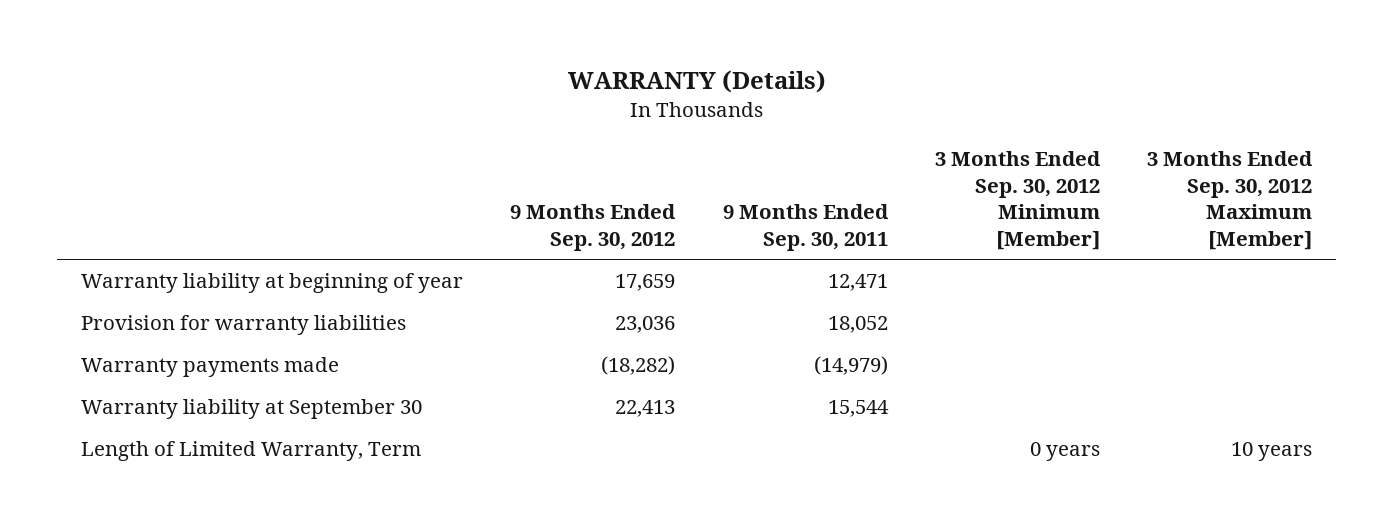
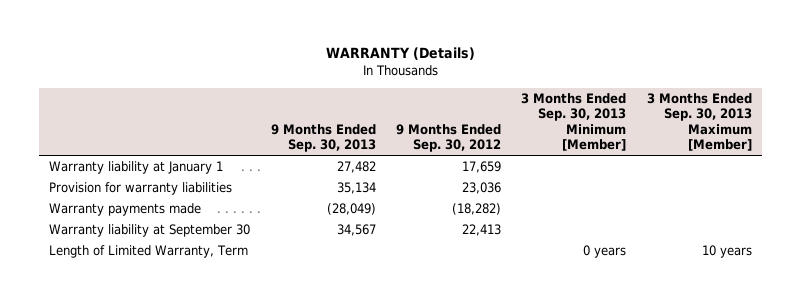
- | 9 Months Ended Sep. 30, 2012 | 9 Months Ended Sep. 30, 2011 | 3 Months Ended Sep. 30, 2012 Minimum [Member] | 3 Months Ended Sep. 30, 2012 Maximum [Member]
+ | 9 Months Ended Sep. 30, 2013 | 9 Months Ended Sep. 30, 2012 | 3 Months Ended Sep. 30, 2013 Minimum [Member] | 3 Months Ended Sep. 30, 2013 Maximum [Member]
- Warranty liability at beginning of year | 17,659 | 12,471 | |
+ Warranty liability at January 1 | 27,482 | 17,659 | |

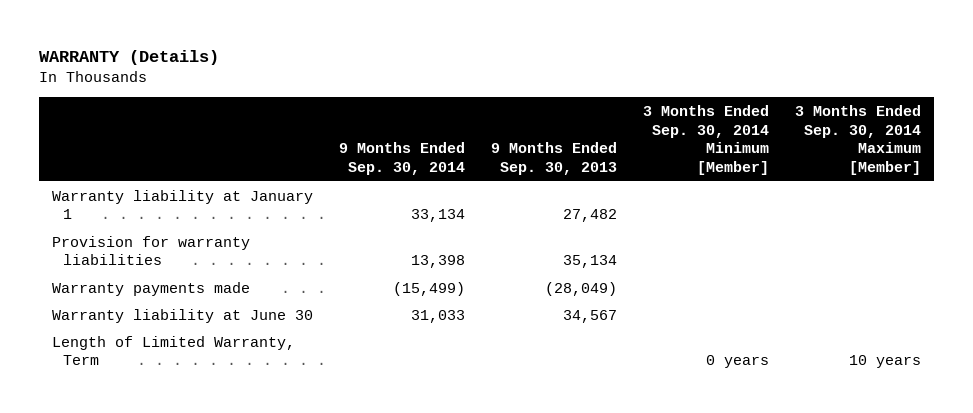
- | 9 Months Ended Sep. 30, 2013 | 9 Months Ended Sep. 30, 2012 | 3 Months Ended Sep. 30, 2013 Minimum [Member] | 3 Months Ended Sep. 30, 2013 Maximum [Member]
+ | 9 Months Ended Sep. 30, 2014 | 9 Months Ended Sep. 30, 2013 | 3 Months Ended Sep. 30, 2014 Minimum [Member] | 3 Months Ended Sep. 30, 2014 Maximum [Member]
- Warranty liability at September 30 | 34,567 | 22,413 | |
+ Warranty liability at June 30 | 31,033 | 34,567 | |

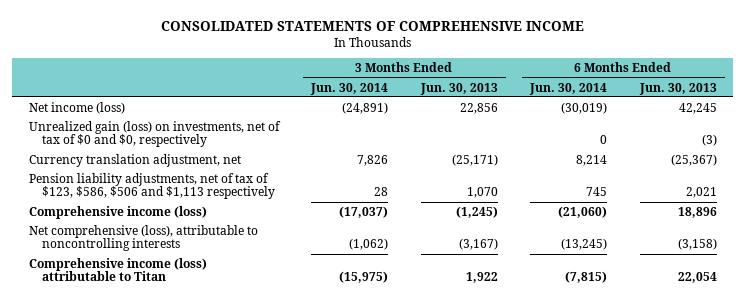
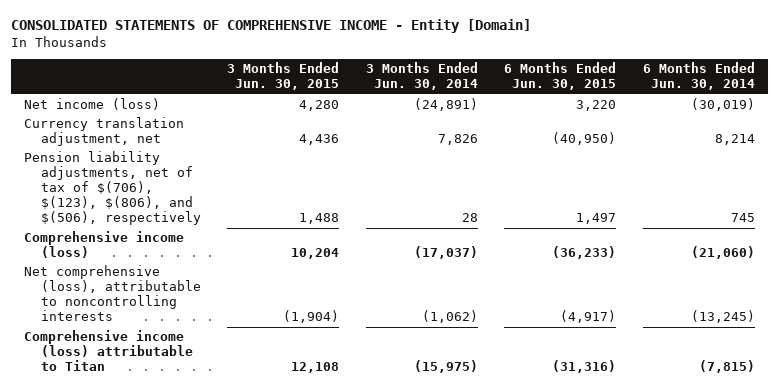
- CONSOLIDATED STATEMENTS OF COMPREHENSIVE INCOME
+ CONSOLIDATED STATEMENTS OF COMPREHENSIVE INCOME - Entity [Domain]
- | 3 Months Ended Jun. 30, 2014 | 3 Months Ended Jun. 30, 2013 | 6 Months Ended Jun. 30, 2014 | 6 Months Ended Jun. 30, 2013
+ | 3 Months Ended Jun. 30, 2015 | 3 Months Ended Jun. 30, 2014 | 6 Months Ended Jun. 30, 2015 | 6 Months Ended Jun. 30, 2014
- Unrealized gain (loss) on investments, net of tax of $0 and $0, respectively | | | 0 | (3)
- Pension liability adjustments, net of tax of $123, $586, $506 and $1,113 respectively | 28 | 1,070 | 745 | 2,021
+ Pension liability adjustments, net of tax of $(706), $(123), $(806), and $(506), respectively | 1,488 | 28 | 1,497 | 745

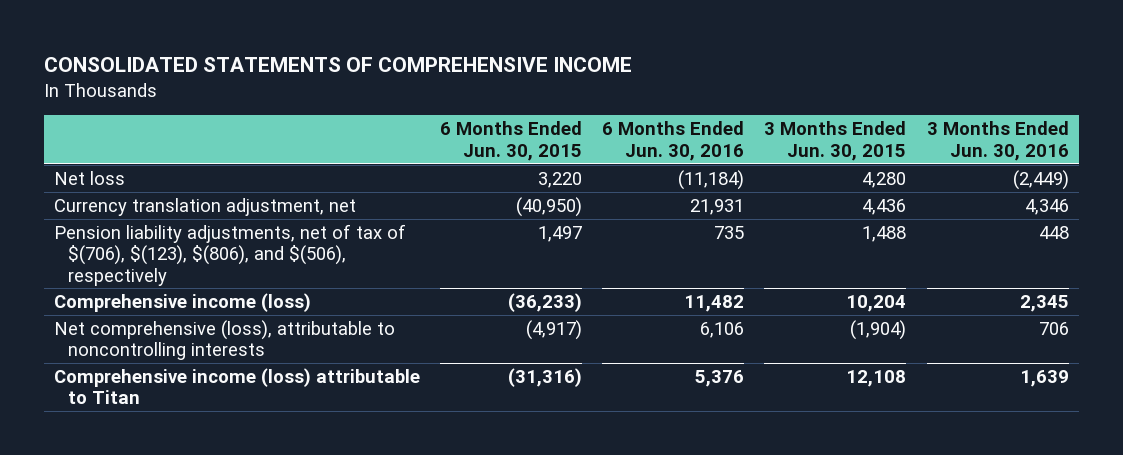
- CONSOLIDATED STATEMENTS OF COMPREHENSIVE INCOME - Entity [Domain]
+ CONSOLIDATED STATEMENTS OF COMPREHENSIVE INCOME
- | 3 Months Ended Jun. 30, 2015 | 3 Months Ended Jun. 30, 2014 | 6 Months Ended Jun. 30, 2015 | 6 Months Ended Jun. 30, 2014
+ | 6 Months Ended Jun. 30, 2015 | 6 Months Ended Jun. 30, 2016 | 3 Months Ended Jun. 30, 2015 | 3 Months Ended Jun. 30, 2016
- Net income (loss) | 4,280 | (24,891) | 3,220 | (30,019)
+ Net loss | 3,220 | (11,184) | 4,280 | (2,449)

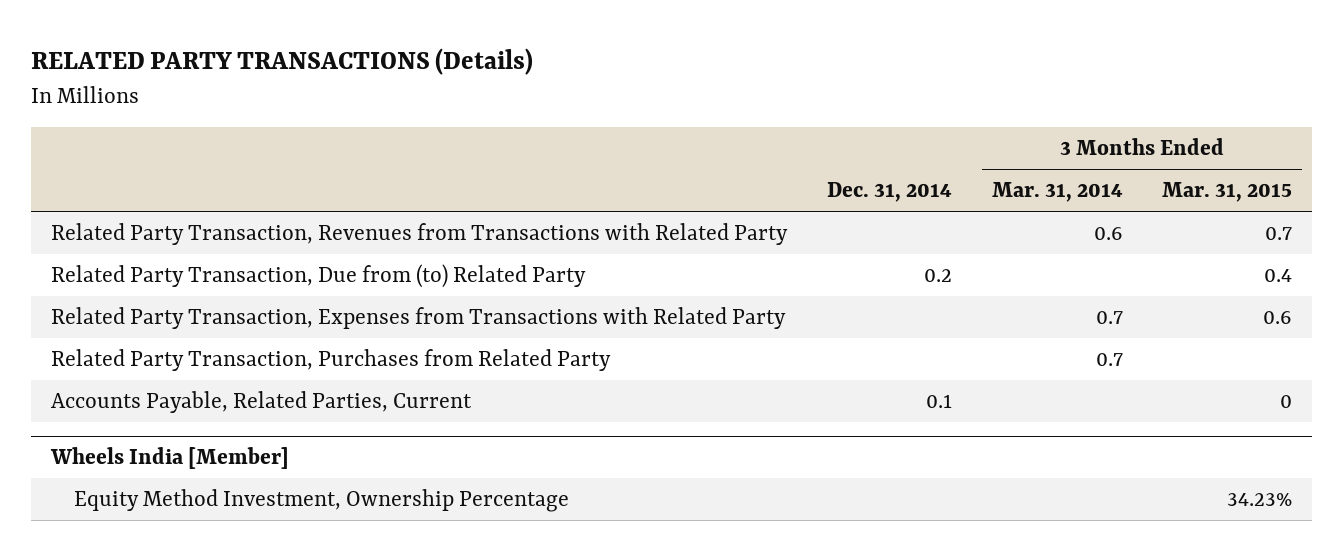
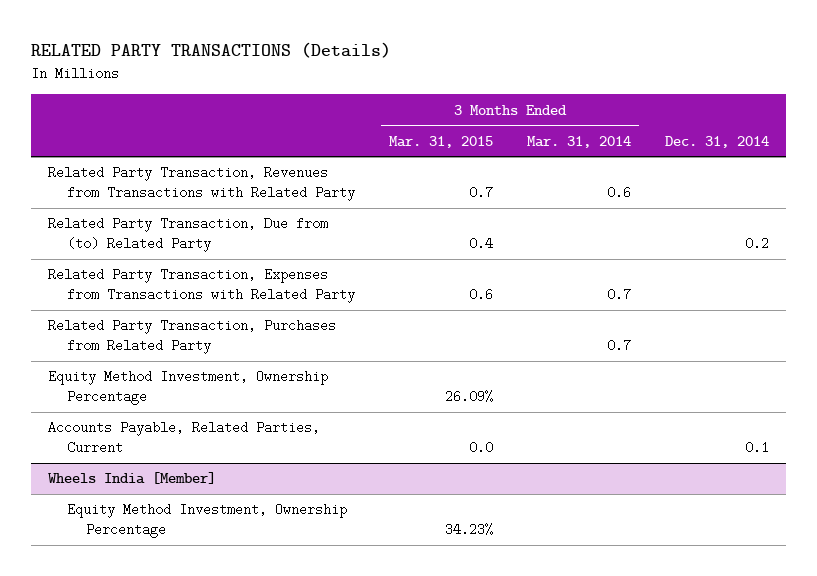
- | Dec. 31, 2014 | 3 Months Ended Mar. 31, 2014 | 3 Months Ended Mar. 31, 2015
+ | 3 Months Ended Mar. 31, 2015 | 3 Months Ended Mar. 31, 2014 | Dec. 31, 2014
- Accounts Payable, Related Parties, Current | 0.1 | | 0
+ Equity Method Investment, Ownership Percentage | 26.09% | |
+ Accounts Payable, Related Parties, Current | 0.0 | | 0.1

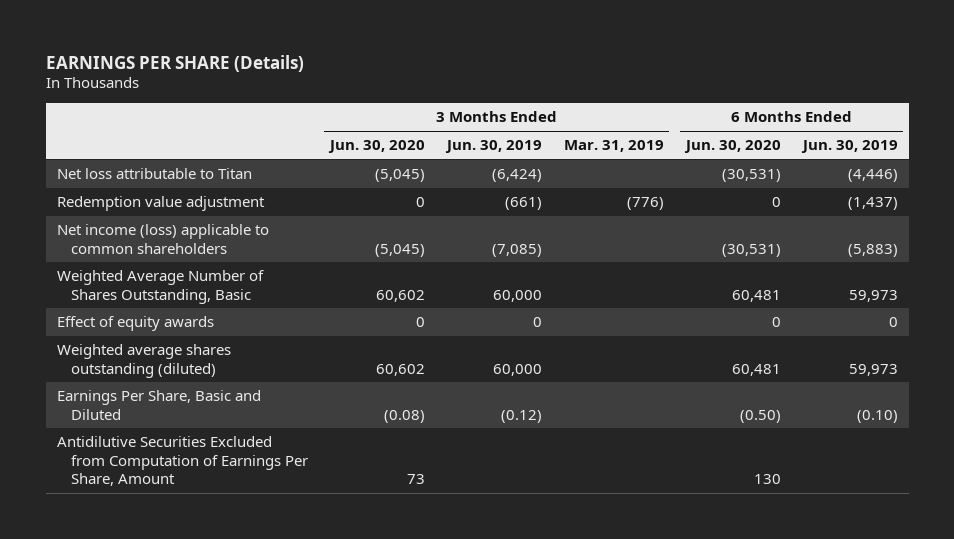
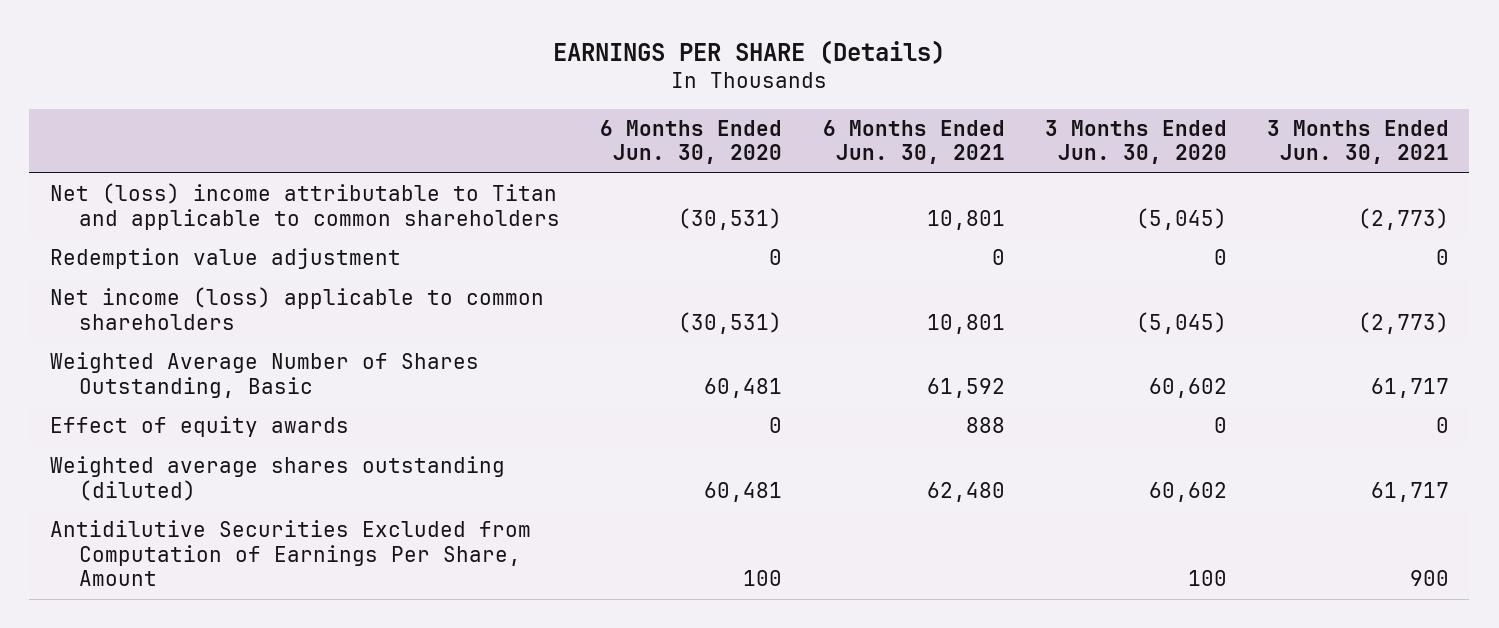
- | 3 Months Ended Jun. 30, 2020 | 3 Months Ended Jun. 30, 2019 | 3 Months Ended Mar. 31, 2019 | 6 Months Ended Jun. 30, 2020 | 6 Months Ended Jun. 30, 2019
+ | 6 Months Ended Jun. 30, 2020 | 6 Months Ended Jun. 30, 2021 | 3 Months Ended Jun. 30, 2020 | 3 Months Ended Jun. 30, 2021
- Net loss attributable to Titan | (5,045) | (6,424) | | (30,531) | (4,446)
+ Net (loss) income attributable to Titan and applicable to common shareholders | (30,531) | 10,801 | (5,045) | (2,773)
- Earnings Per Share, Basic and Diluted | (0.08) | (0.12) | | (0.50) | (0.10)
- Antidilutive Securities Excluded from Computation of Earnings Per Share, Amount | 73 | | | 130 |
+ Antidilutive Securities Excluded from Computation of Earnings Per Share, Amount | 100 | | 100 | 900

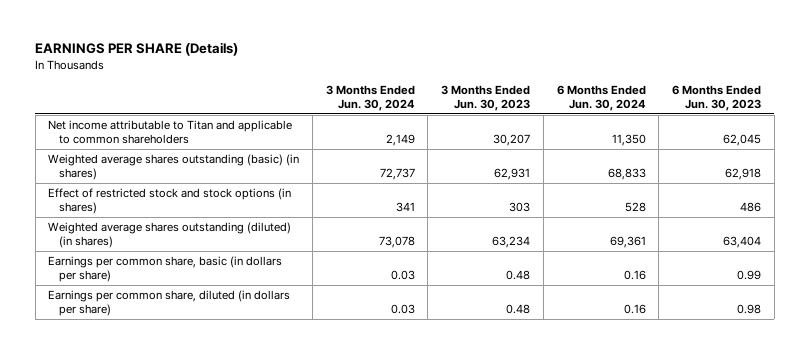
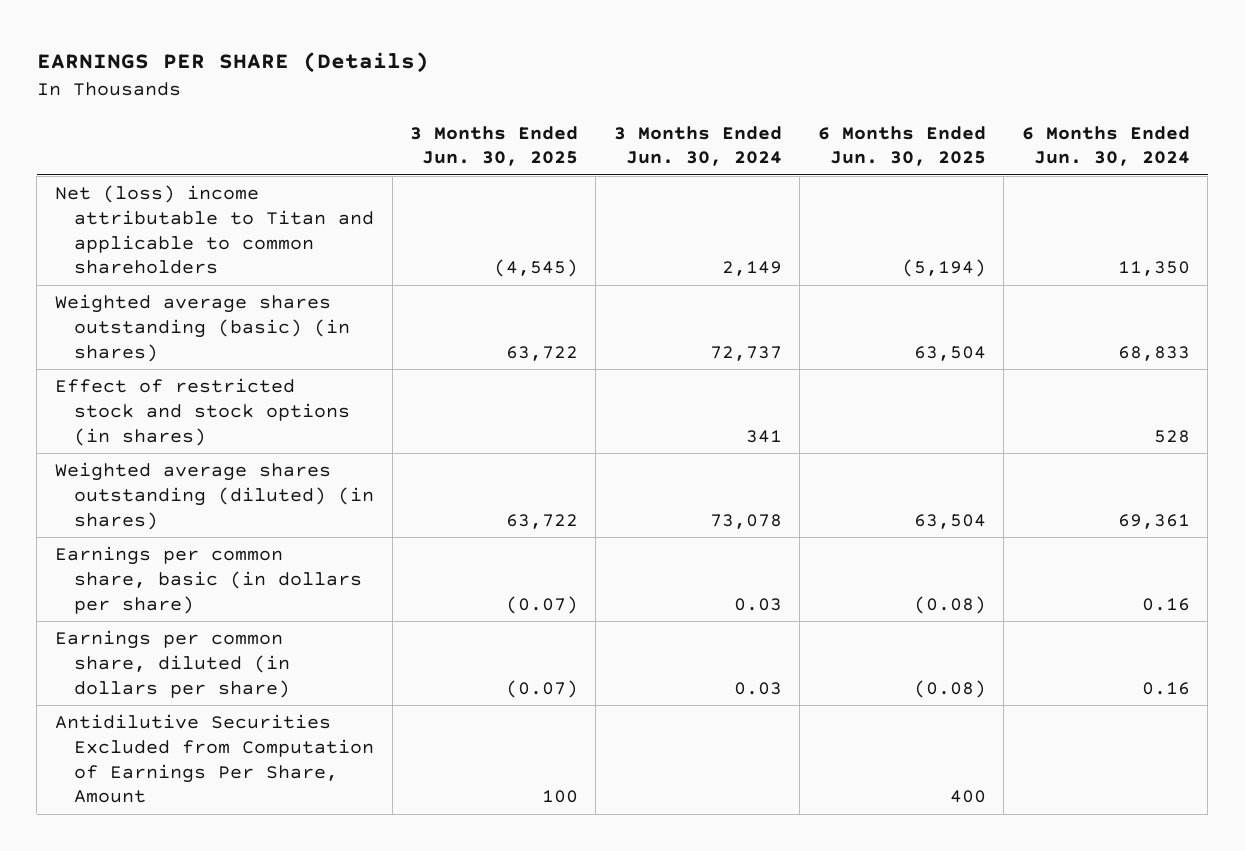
- | 3 Months Ended Jun. 30, 2024 | 3 Months Ended Jun. 30, 2023 | 6 Months Ended Jun. 30, 2024 | 6 Months Ended Jun. 30, 2023
+ | 3 Months Ended Jun. 30, 2025 | 3 Months Ended Jun. 30, 2024 | 6 Months Ended Jun. 30, 2025 | 6 Months Ended Jun. 30, 2024
- Net income attributable to Titan and applicable to common shareholders | 2,149 | 30,207 | 11,350 | 62,045
+ Net (loss) income attributable to Titan and applicable to common shareholders | (4,545) | 2,149 | (5,194) | 11,350
+ Antidilutive Securities Excluded from Computation of Earnings Per Share, Amount | 100 | | 400 |

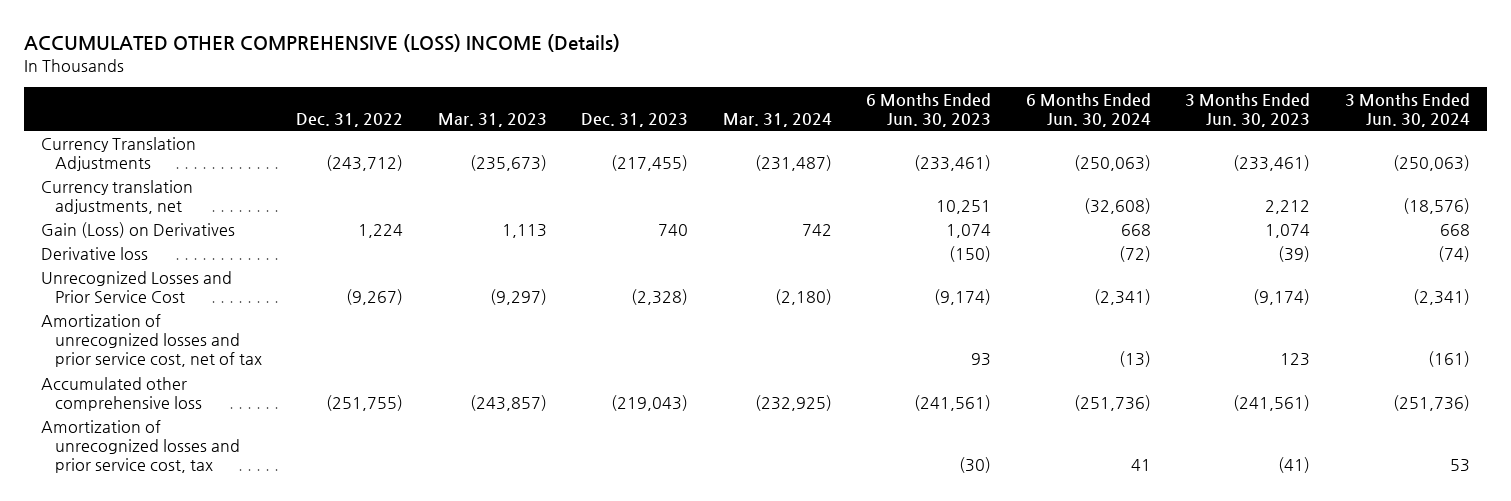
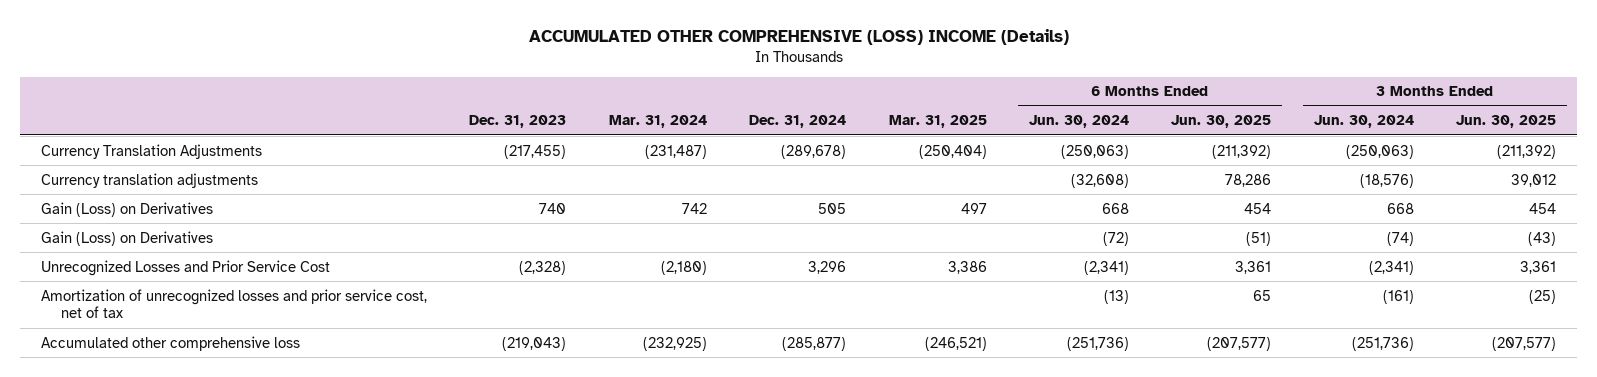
- | Dec. 31, 2022 | Mar. 31, 2023 | Dec. 31, 2023 | Mar. 31, 2024 | 6 Months Ended Jun. 30, 2023 | 6 Months Ended Jun. 30, 2024 | 3 Months Ended Jun. 30, 2023 | 3 Months Ended Jun. 30, 2024
+ | Dec. 31, 2023 | Mar. 31, 2024 | Dec. 31, 2024 | Mar. 31, 2025 | 6 Months Ended Jun. 30, 2024 | 6 Months Ended Jun. 30, 2025 | 3 Months Ended Jun. 30, 2024 | 3 Months Ended Jun. 30, 2025
- Currency translation adjustments, net | | | | | 10,251 | (32,608) | 2,212 | (18,576)
+ Currency translation adjustments | | | | | (32,608) | 78,286 | (18,576) | 39,012
- Derivative loss | | | | | (150) | (72) | (39) | (74)
+ Gain (Loss) on Derivatives | | | | | (72) | (51) | (74) | (43)
- Amortization of unrecognized losses and prior service cost, tax | | | | | (30) | 41 | (41) | 53

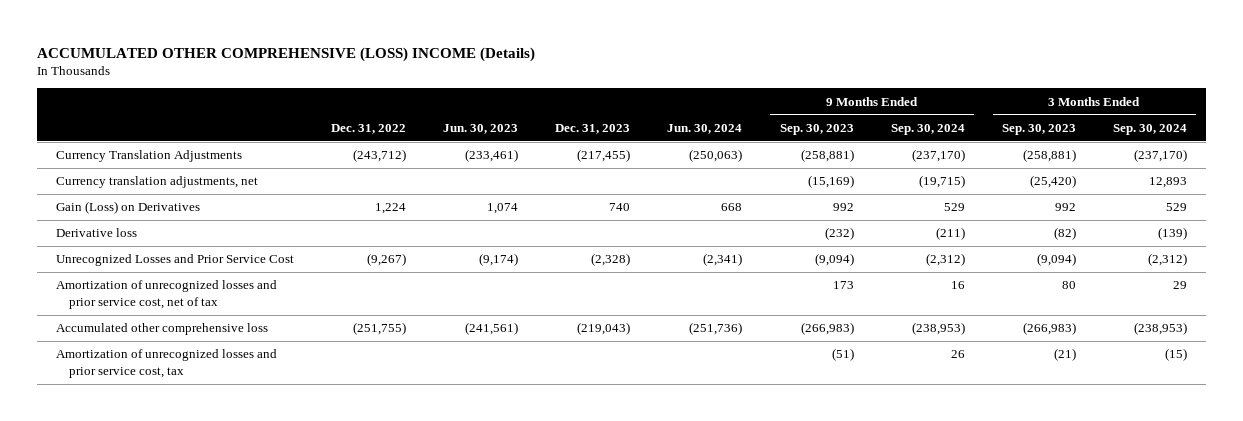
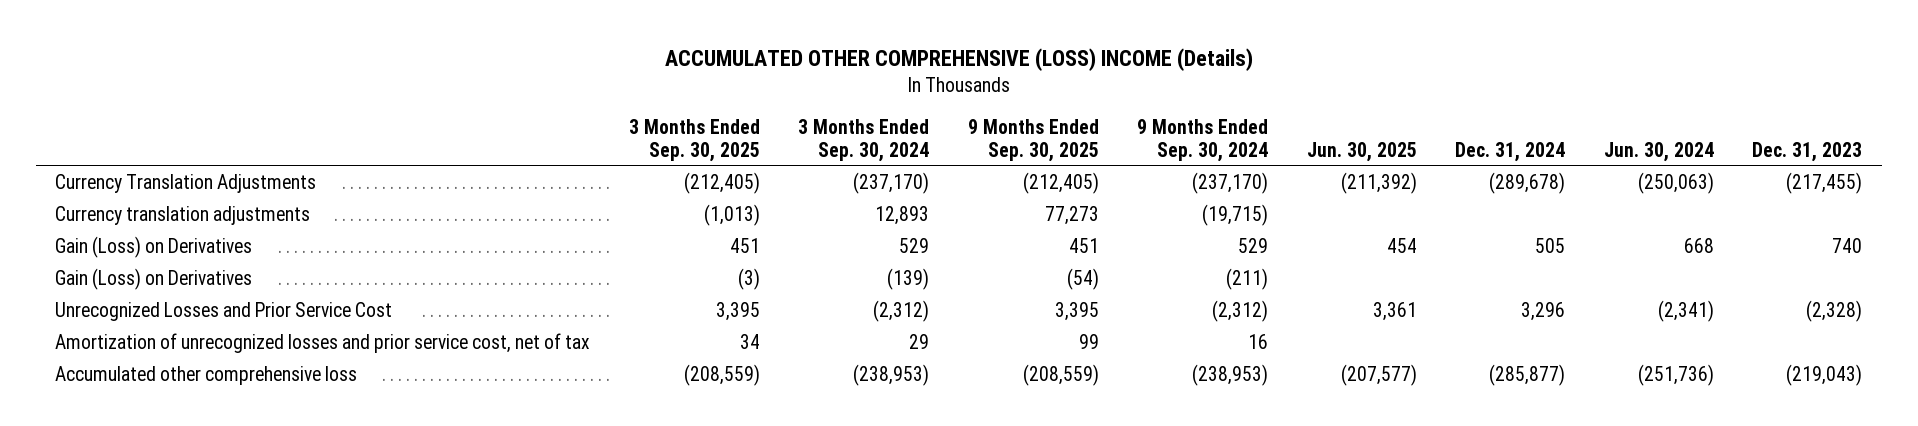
- | Dec. 31, 2022 | Jun. 30, 2023 | Dec. 31, 2023 | Jun. 30, 2024 | 9 Months Ended Sep. 30, 2023 | 9 Months Ended Sep. 30, 2024 | 3 Months Ended Sep. 30, 2023 | 3 Months Ended Sep. 30, 2024
+ | 3 Months Ended Sep. 30, 2025 | 3 Months Ended Sep. 30, 2024 | 9 Months Ended Sep. 30, 2025 | 9 Months Ended Sep. 30, 2024 | Jun. 30, 2025 | Dec. 31, 2024 | Jun. 30, 2024 | Dec. 31, 2023
- Currency translation adjustments, net | | | | | (15,169) | (19,715) | (25,420) | 12,893
+ Currency translation adjustments | (1,013) | 12,893 | 77,273 | (19,715) | | | |
- Derivative loss | | | | | (232) | (211) | (82) | (139)
+ Gain (Loss) on Derivatives | (3) | (139) | (54) | (211) | | | |
- Amortization of unrecognized losses and prior service cost, tax | | | | | (51) | 26 | (21) | (15)

